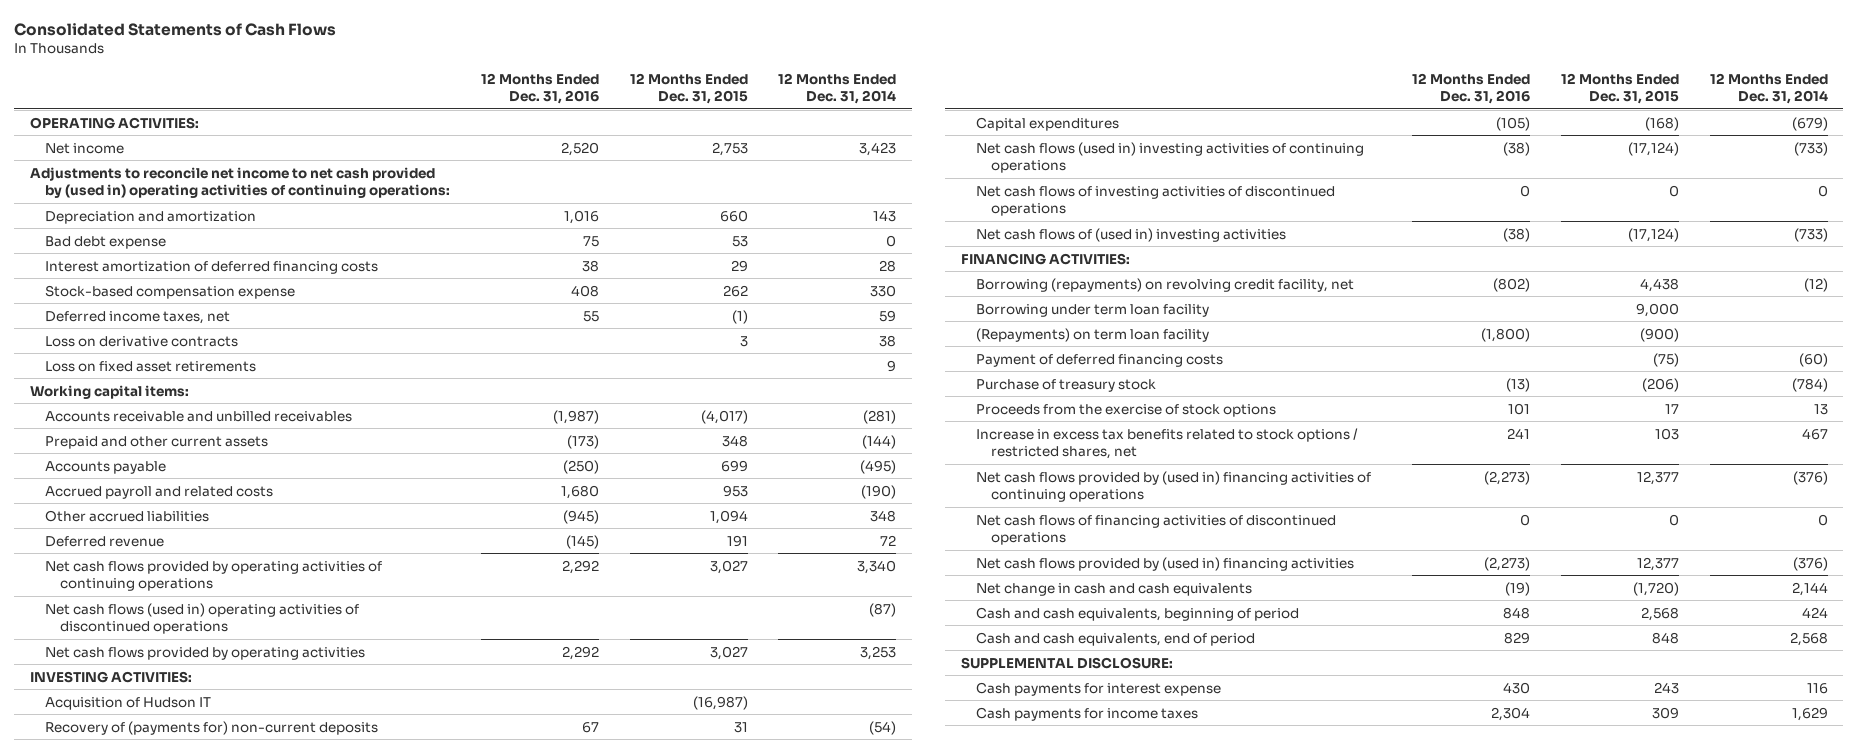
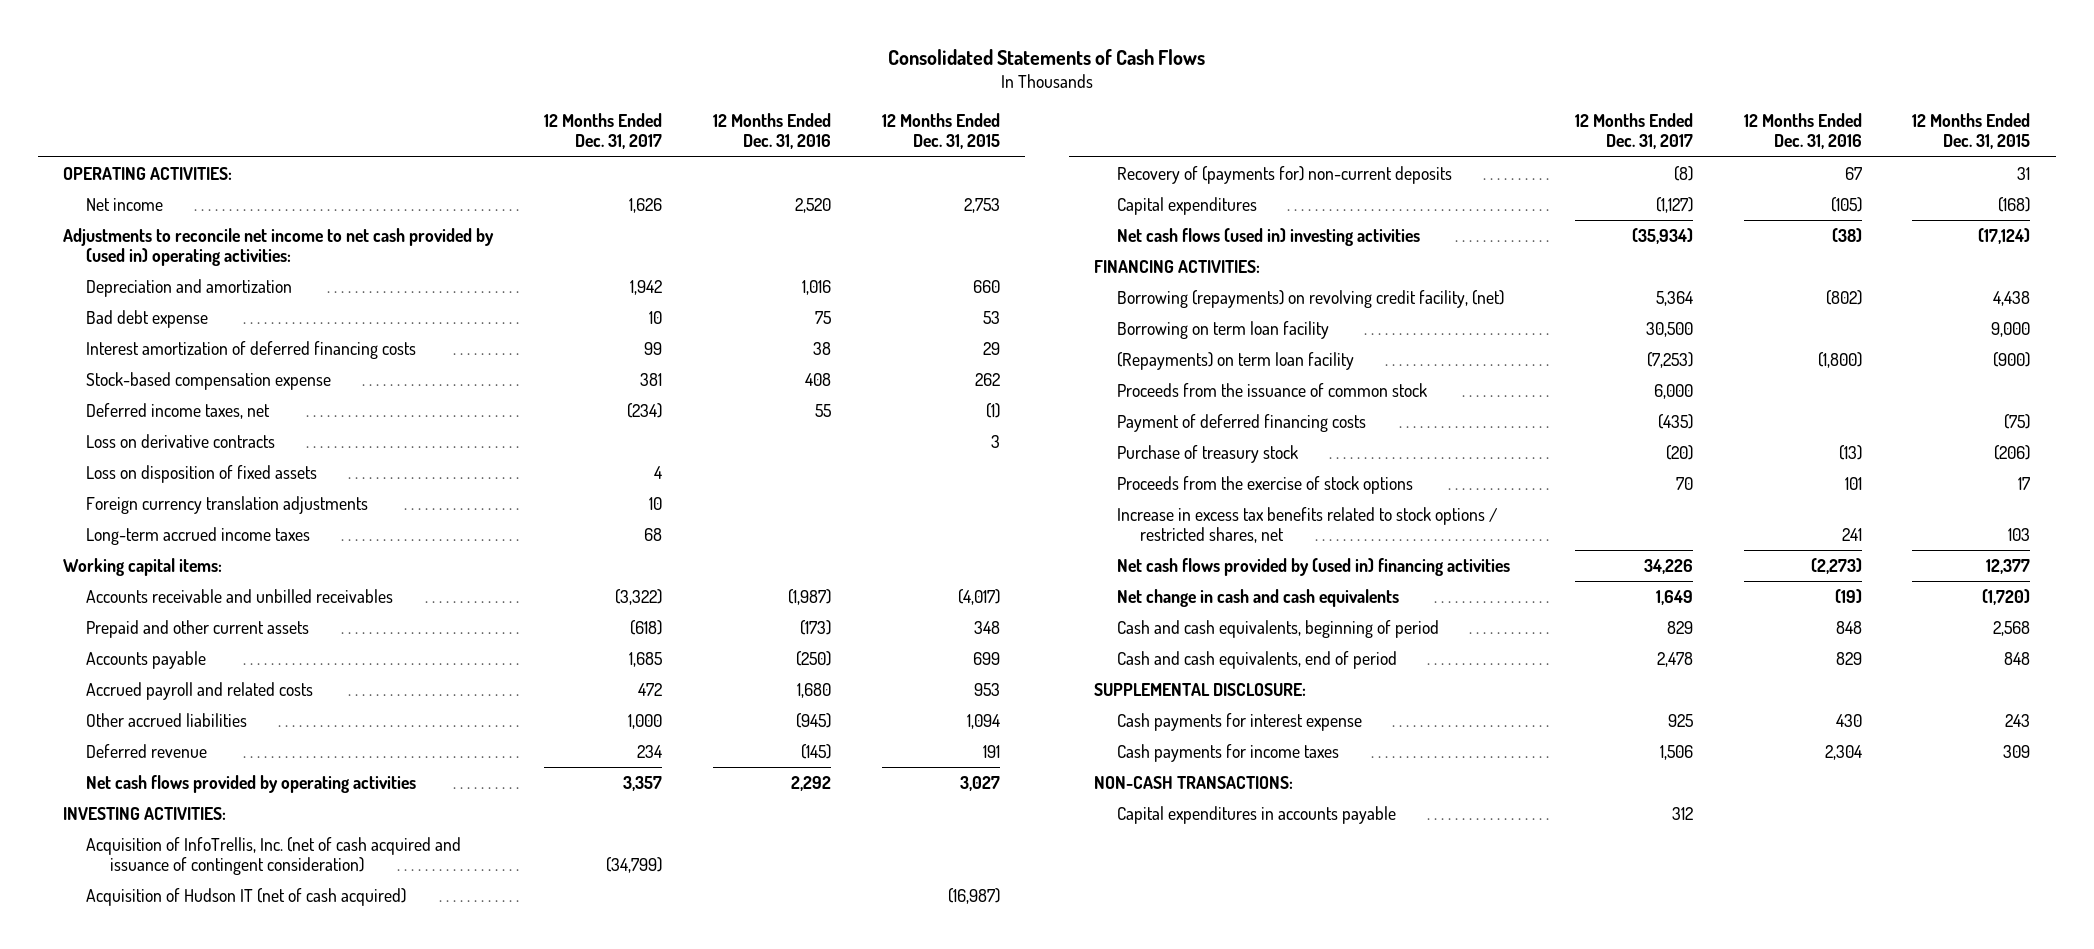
- | 12 Months Ended Dec. 31, 2016 | 12 Months Ended Dec. 31, 2015 | 12 Months Ended Dec. 31, 2014
+ | 12 Months Ended Dec. 31, 2017 | 12 Months Ended Dec. 31, 2016 | 12 Months Ended Dec. 31, 2015
- Adjustments to reconcile net income to net cash provided by (used in) operating activities of continuing operations:
+ Adjustments to reconcile net income to net cash provided by (used in) operating activities:
- Loss on fixed asset retirements | | | 9
+ Loss on disposition of fixed assets | 4 | |
+ Foreign currency translation adjustments | 10 | |
+ Long-term accrued income taxes | 68 | |
- Net cash flows provided by operating activities of continuing operations | 2,292 | 3,027 | 3,340
- Net cash flows (used in) operating activities of discontinued operations | | | (87)
- Acquisition of Hudson IT | | (16,987) |
+ Acquisition of InfoTrellis, Inc. (net of cash acquired and issuance of contingent consideration) | (34,799) | |
+ Acquisition of Hudson IT (net of cash acquired) | | | (16,987)
- Net cash flows (used in) investing activities of continuing operations | (38) | (17,124) | (733)
- Net cash flows of investing activities of discontinued operations | 0 | 0 | 0
- Net cash flows of (used in) investing activities | (38) | (17,124) | (733)
+ Net cash flows (used in) investing activities | (35,934) | (38) | (17,124)
- Borrowing (repayments) on revolving credit facility, net | (802) | 4,438 | (12)
- Borrowing under term loan facility | | 9,000 |
+ Borrowing (repayments) on revolving credit facility, (net) | 5,364 | (802) | 4,438
+ Borrowing on term loan facility | 30,500 | | 9,000
+ Proceeds from the issuance of common stock | 6,000 | |
- Net cash flows provided by (used in) financing activities of continuing operations | (2,273) | 12,377 | (376)
- Net cash flows of financing activities of discontinued operations | 0 | 0 | 0
+ NON-CASH TRANSACTIONS:
+ Capital expenditures in accounts payable | 312 | |

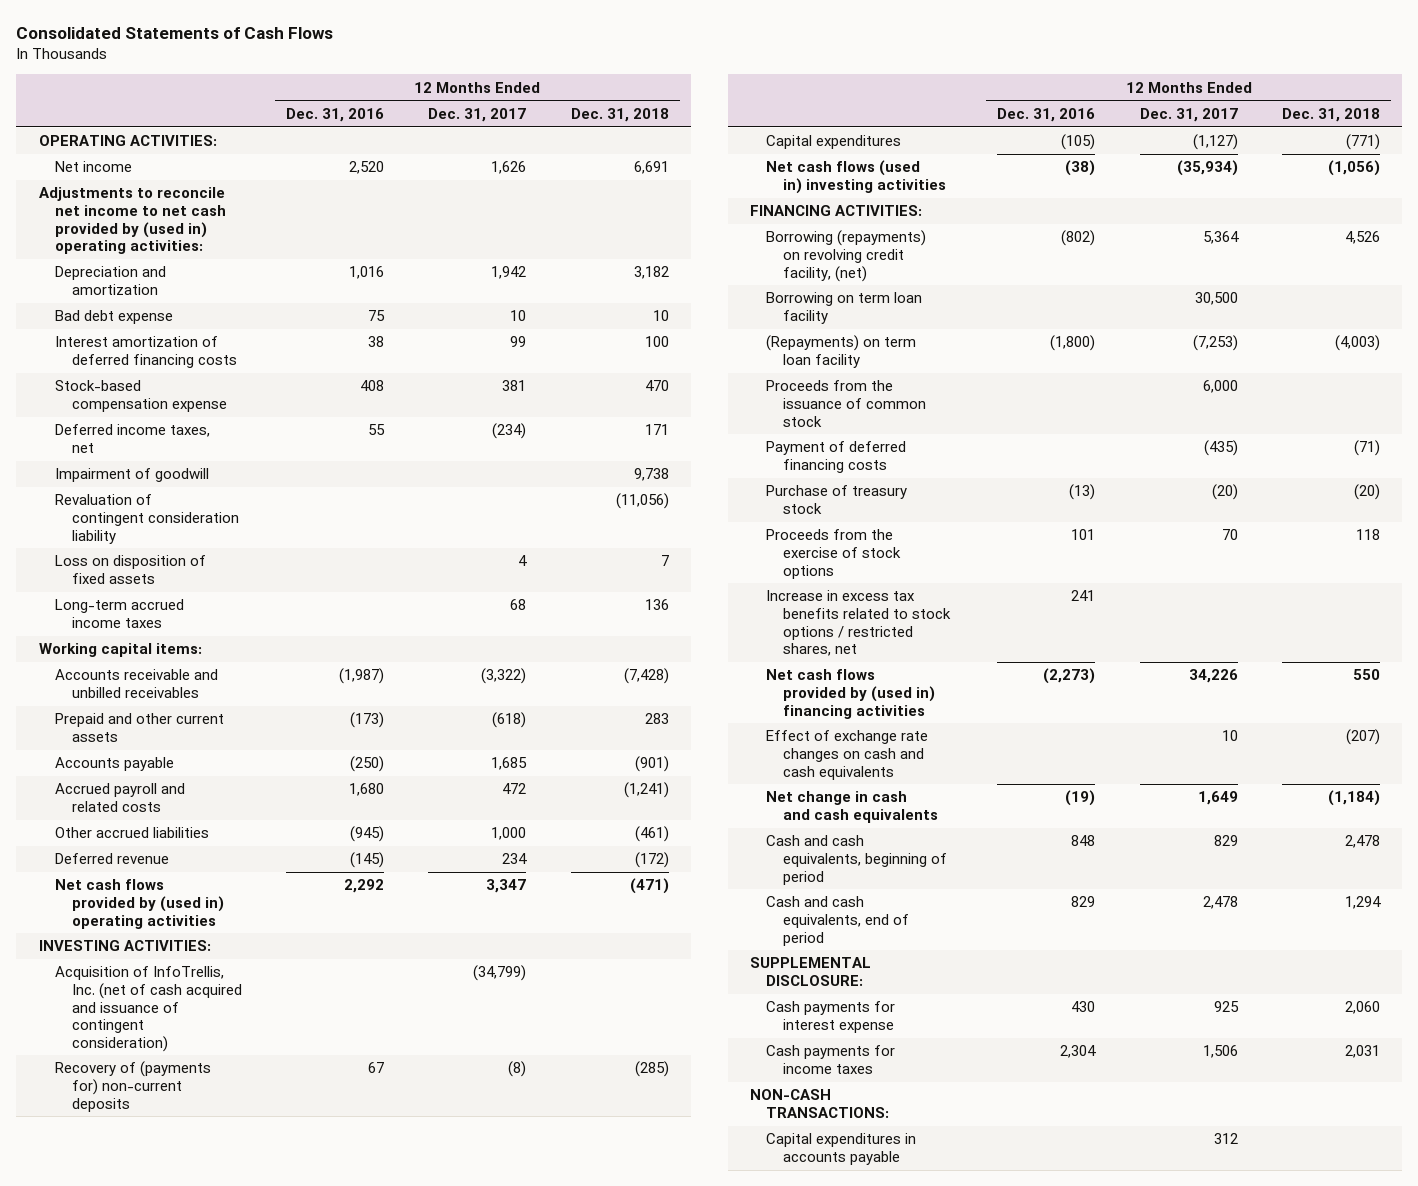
- | 12 Months Ended Dec. 31, 2017 | 12 Months Ended Dec. 31, 2016 | 12 Months Ended Dec. 31, 2015
+ | 12 Months Ended Dec. 31, 2016 | 12 Months Ended Dec. 31, 2017 | 12 Months Ended Dec. 31, 2018
- Loss on derivative contracts | | | 3
+ Impairment of goodwill | | | 9,738
+ Revaluation of contingent consideration liability | | | (11,056)
- Foreign currency translation adjustments | 10 | |
- Net cash flows provided by operating activities | 3,357 | 2,292 | 3,027
+ Net cash flows provided by (used in) operating activities | 2,292 | 3,347 | (471)
- Acquisition of Hudson IT (net of cash acquired) | | | (16,987)
+ Effect of exchange rate changes on cash and cash equivalents | | 10 | (207)

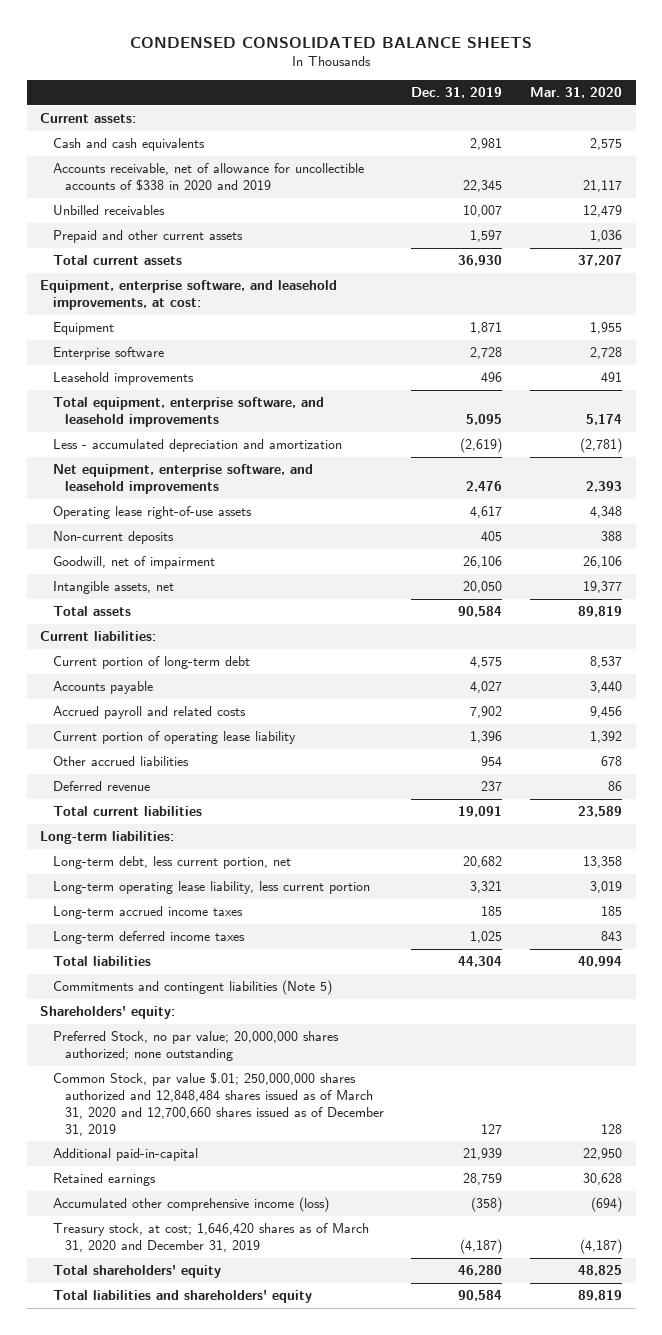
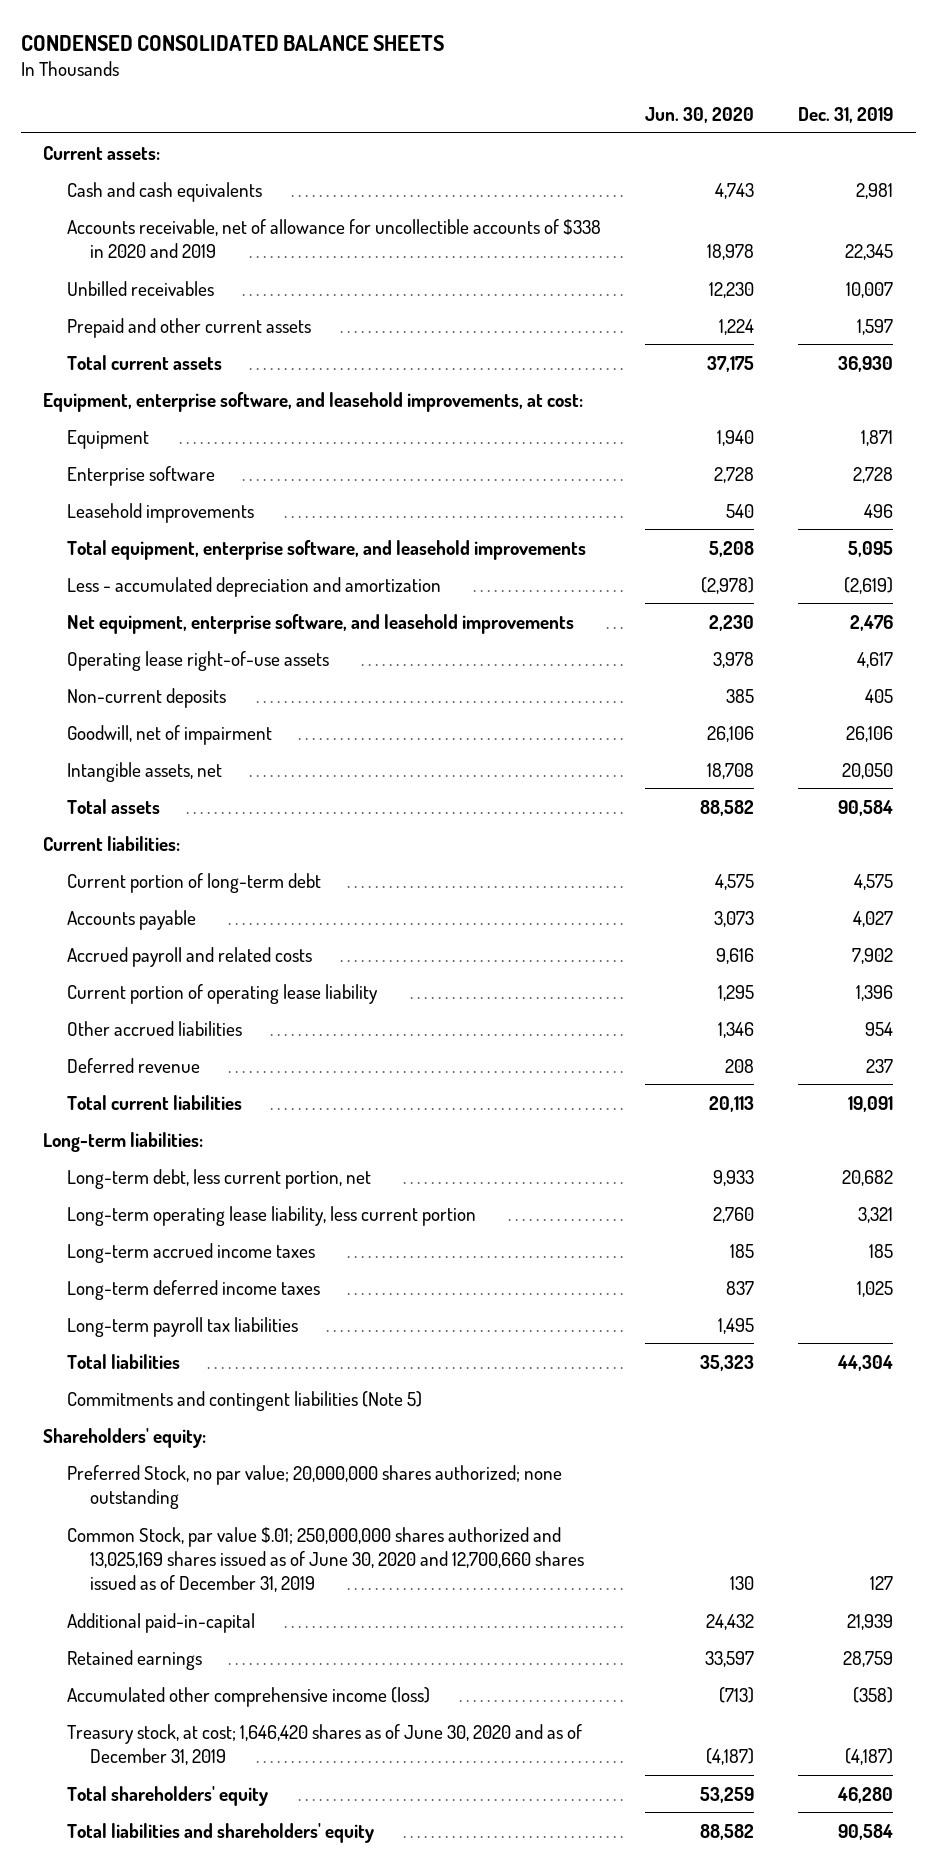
- | Dec. 31, 2019 | Mar. 31, 2020
+ | Jun. 30, 2020 | Dec. 31, 2019
+ Long-term payroll tax liabilities | 1,495 |
- Common Stock, par value $.01; 250,000,000 shares authorized and 12,848,484 shares issued as of March 31, 2020 and 12,700,660 shares issued as of December 31, 2019 | 127 | 128
+ Common Stock, par value $.01; 250,000,000 shares authorized and 13,025,169 shares issued as of June 30, 2020 and 12,700,660 shares issued as of December 31, 2019 | 130 | 127
- Treasury stock, at cost; 1,646,420 shares as of March 31, 2020 and December 31, 2019 | (4,187) | (4,187)
+ Treasury stock, at cost; 1,646,420 shares as of June 30, 2020 and as of December 31, 2019 | (4,187) | (4,187)

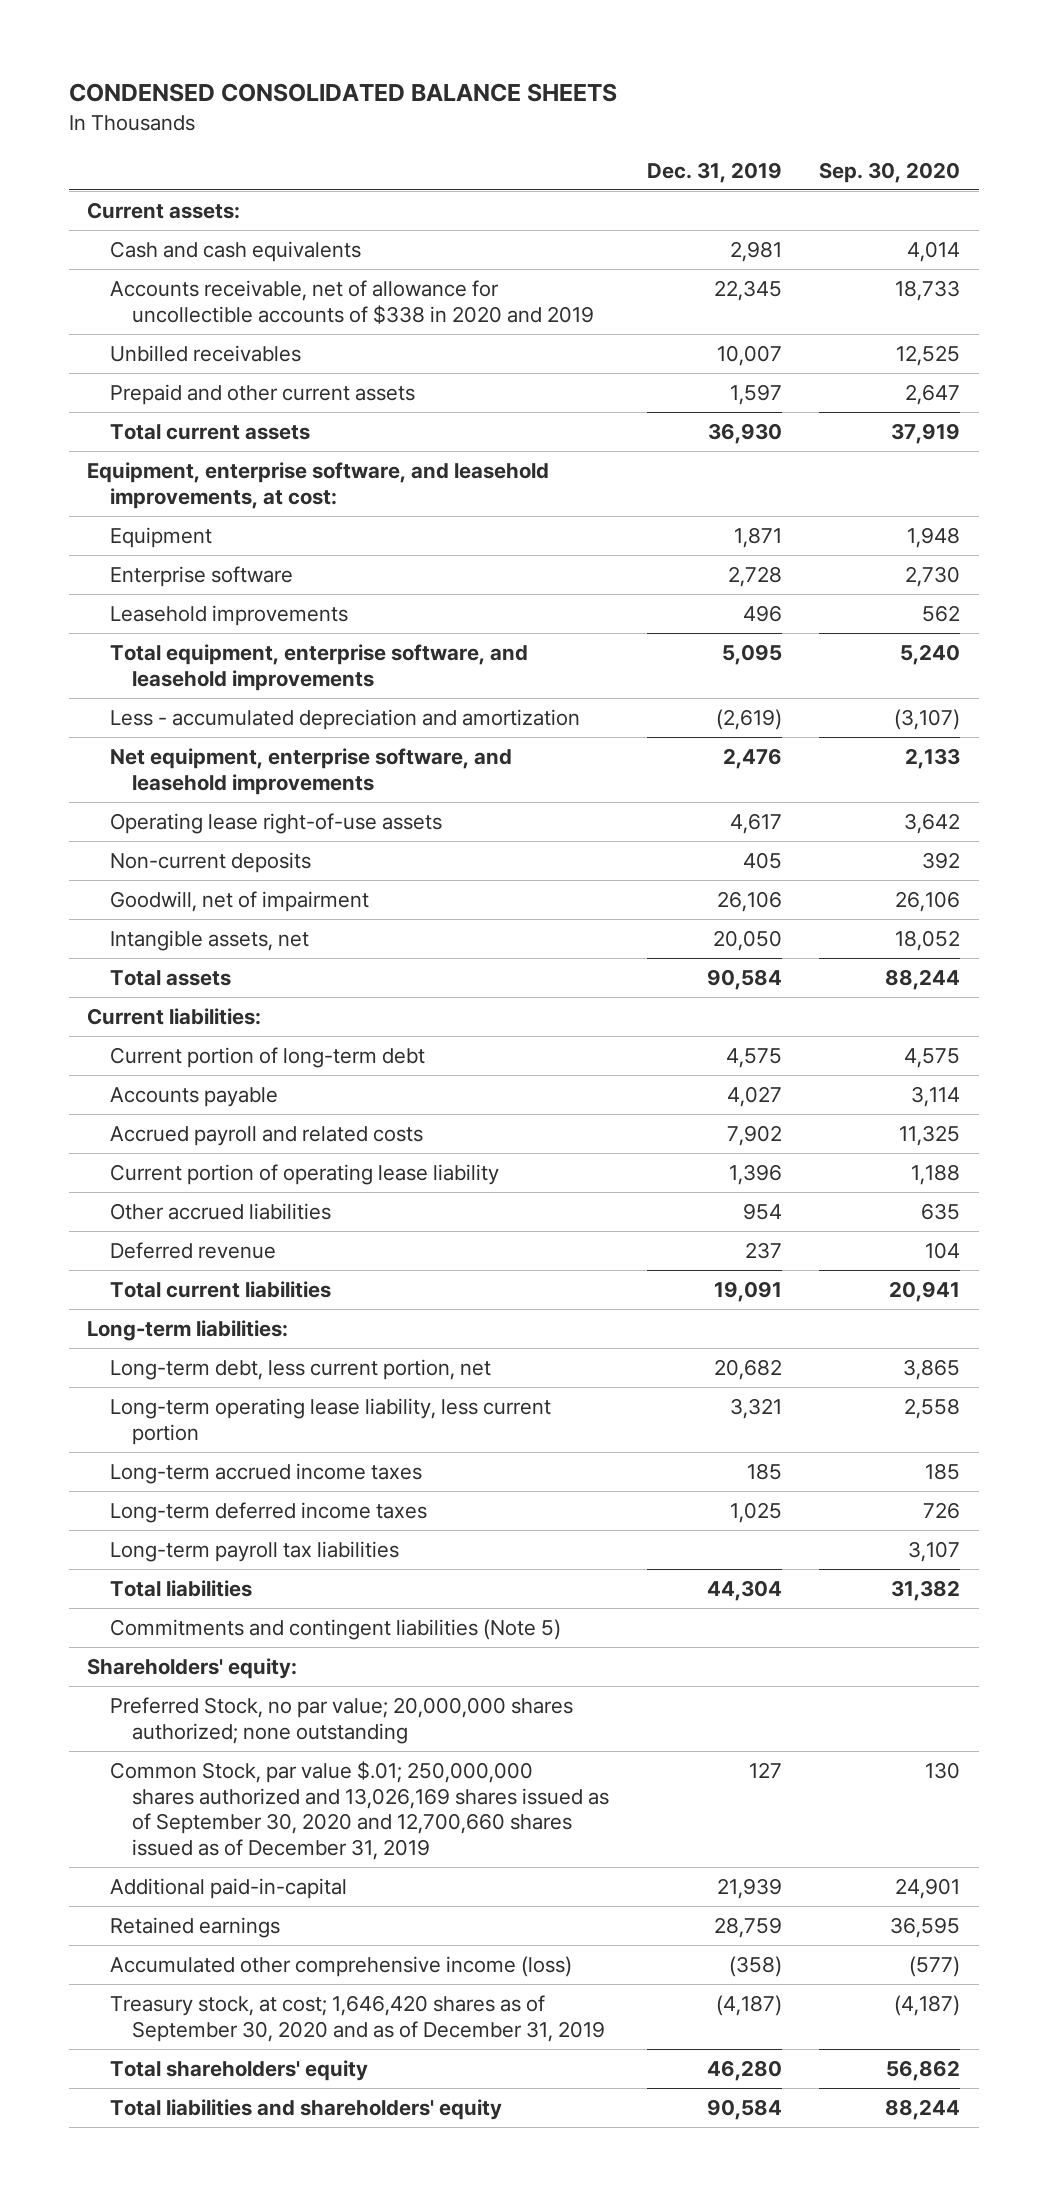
- | Jun. 30, 2020 | Dec. 31, 2019
+ | Dec. 31, 2019 | Sep. 30, 2020
- Common Stock, par value $.01; 250,000,000 shares authorized and 13,025,169 shares issued as of June 30, 2020 and 12,700,660 shares issued as of December 31, 2019 | 130 | 127
+ Common Stock, par value $.01; 250,000,000 shares authorized and 13,026,169 shares issued as of September 30, 2020 and 12,700,660 shares issued as of December 31, 2019 | 127 | 130
- Treasury stock, at cost; 1,646,420 shares as of June 30, 2020 and as of December 31, 2019 | (4,187) | (4,187)
+ Treasury stock, at cost; 1,646,420 shares as of September 30, 2020 and as of December 31, 2019 | (4,187) | (4,187)

